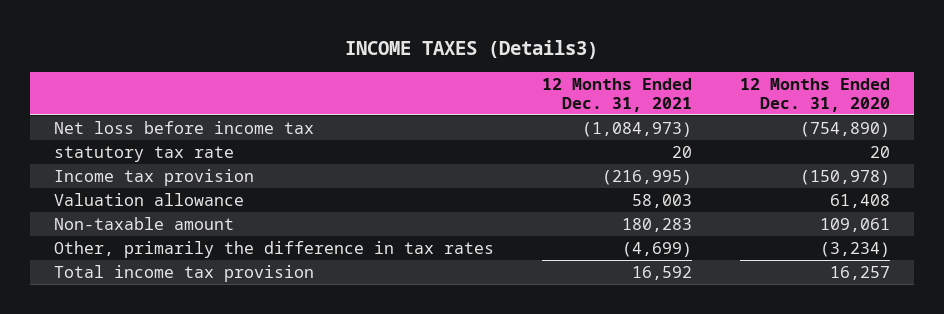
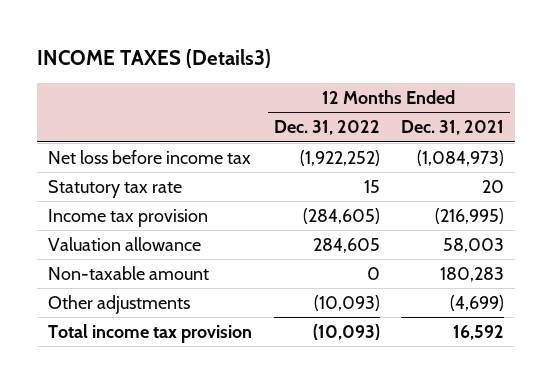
- | 12 Months Ended Dec. 31, 2021 | 12 Months Ended Dec. 31, 2020
+ | 12 Months Ended Dec. 31, 2022 | 12 Months Ended Dec. 31, 2021
- statutory tax rate | 20 | 20
+ Statutory tax rate | 15 | 20
- Other, primarily the difference in tax rates | (4,699) | (3,234)
+ Other adjustments | (10,093) | (4,699)

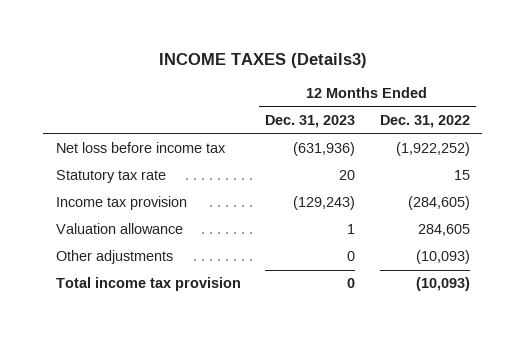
- | 12 Months Ended Dec. 31, 2022 | 12 Months Ended Dec. 31, 2021
+ | 12 Months Ended Dec. 31, 2023 | 12 Months Ended Dec. 31, 2022
- Non-taxable amount | 0 | 180,283

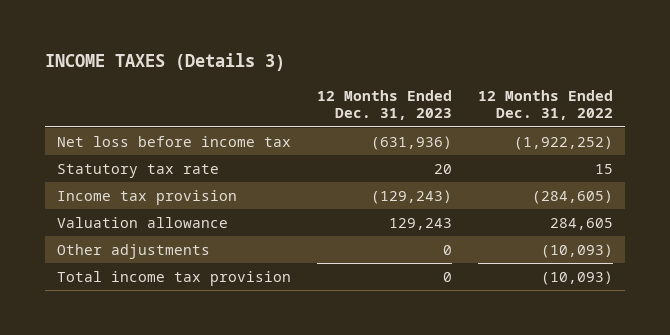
- INCOME TAXES (Details3)
+ INCOME TAXES (Details 3)
- Valuation allowance | 1 | 284,605
+ Valuation allowance | 129,243 | 284,605

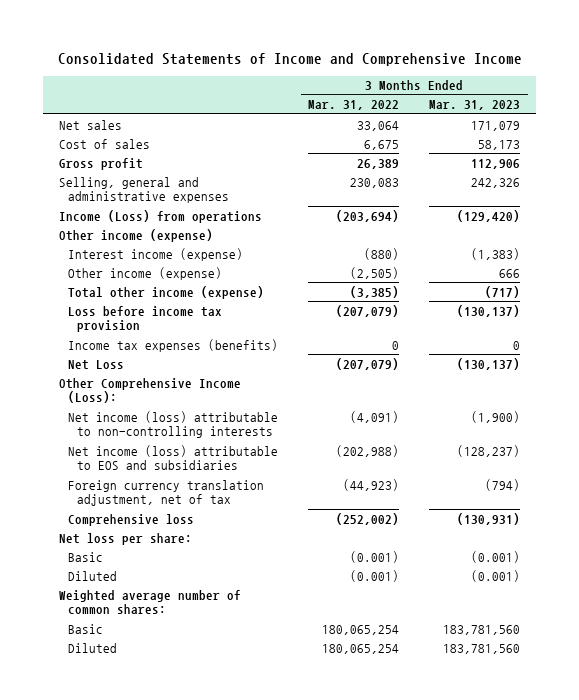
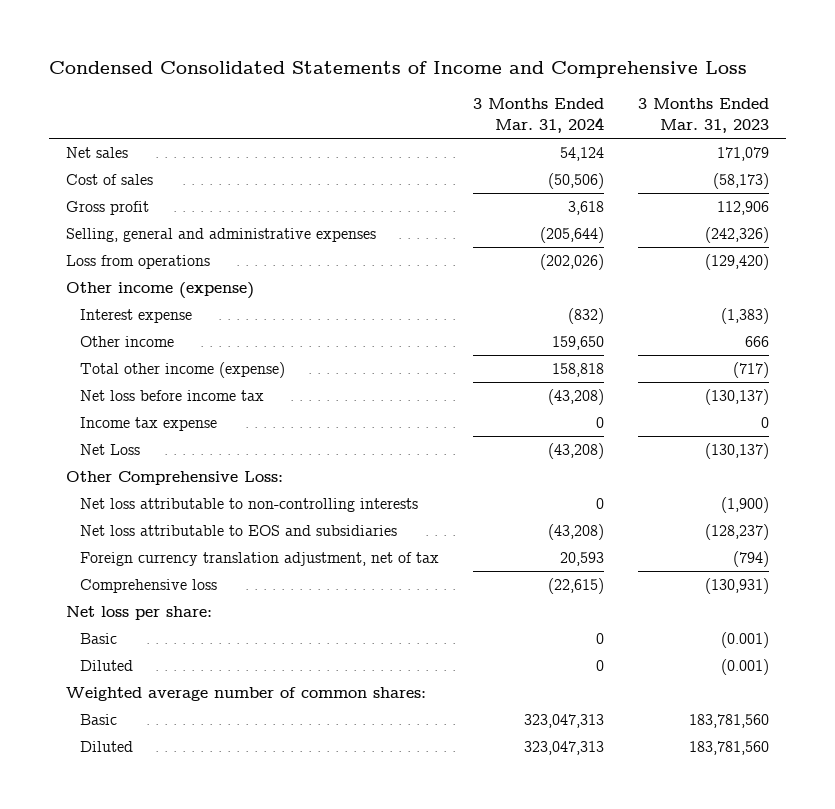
- Consolidated Statements of Income and Comprehensive Income
+ Condensed Consolidated Statements of Income and Comprehensive Loss
- | 3 Months Ended Mar. 31, 2022 | 3 Months Ended Mar. 31, 2023
+ | 3 Months Ended Mar. 31, 2024 | 3 Months Ended Mar. 31, 2023
- Cost of sales | 6,675 | 58,173
+ Cost of sales | (50,506) | (58,173)
- Selling, general and administrative expenses | 230,083 | 242,326
- Income (Loss) from operations | (203,694) | (129,420)
+ Selling, general and administrative expenses | (205,644) | (242,326)
+ Loss from operations | (202,026) | (129,420)
- Interest income (expense) | (880) | (1,383)
- Other income (expense) | (2,505) | 666
+ Interest expense | (832) | (1,383)
+ Other income | 159,650 | 666
- Loss before income tax provision | (207,079) | (130,137)
- Income tax expenses (benefits) | 0 | 0
+ Net loss before income tax | (43,208) | (130,137)
+ Income tax expense | 0 | 0
- Other Comprehensive Income (Loss):
- Net income (loss) attributable to non-controlling interests | (4,091) | (1,900)
- Net income (loss) attributable to EOS and subsidiaries | (202,988) | (128,237)
+ Other Comprehensive Loss:
+ Net loss attributable to non-controlling interests | 0 | (1,900)
+ Net loss attributable to EOS and subsidiaries | (43,208) | (128,237)

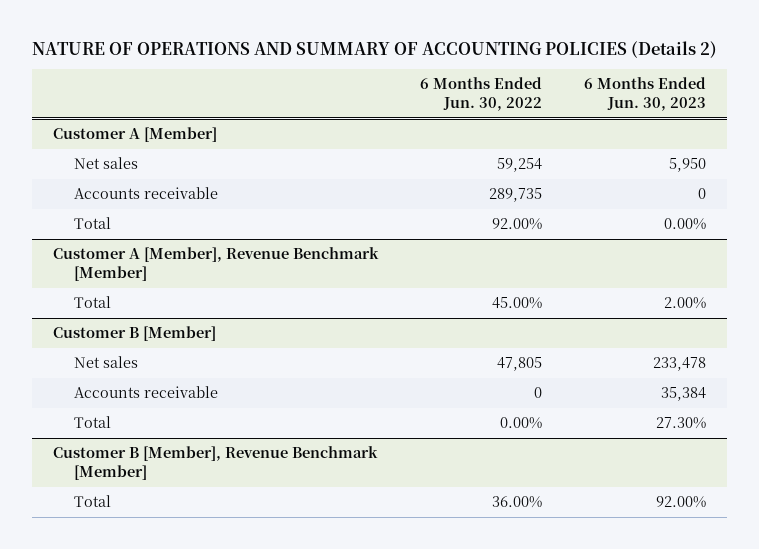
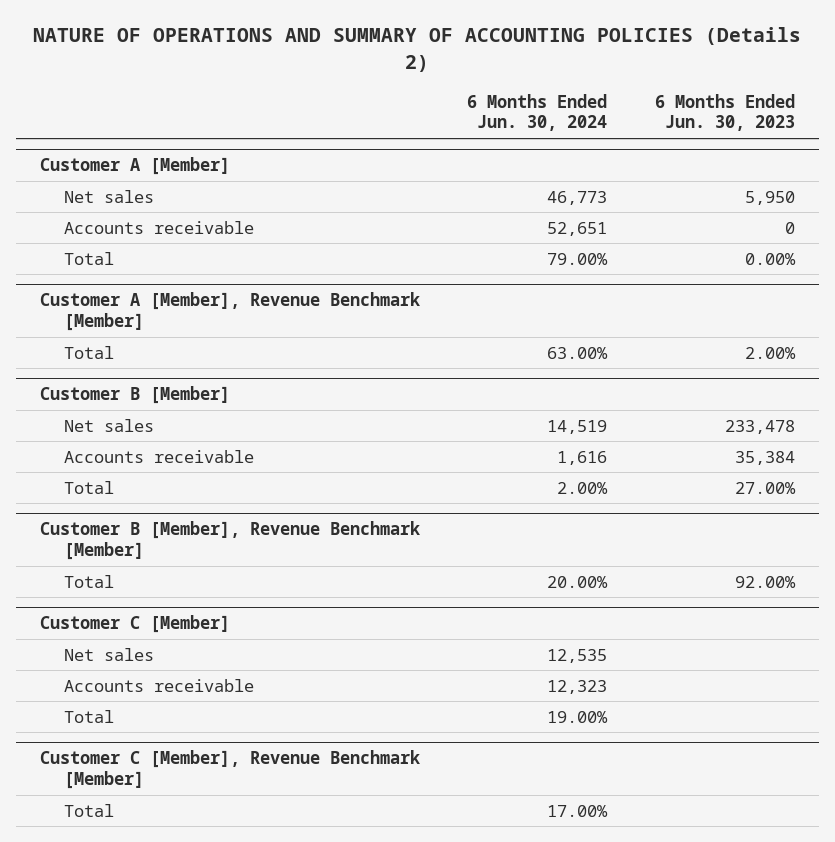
- | 6 Months Ended Jun. 30, 2022 | 6 Months Ended Jun. 30, 2023
+ | 6 Months Ended Jun. 30, 2024 | 6 Months Ended Jun. 30, 2023
@ Customer B [Member]
- Total | 0.00% | 27.30%
+ Total | 2.00% | 27.00%
+ Customer C [Member]
+ Net sales | 12,535 |
+ Accounts receivable | 12,323 |
+ Total | 19.00% |
+ Customer C [Member], Revenue Benchmark [Member]
+ Total | 17.00% |

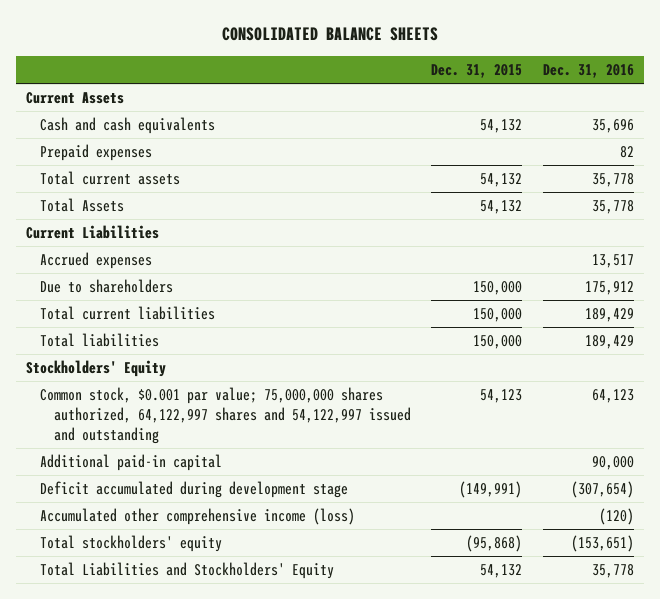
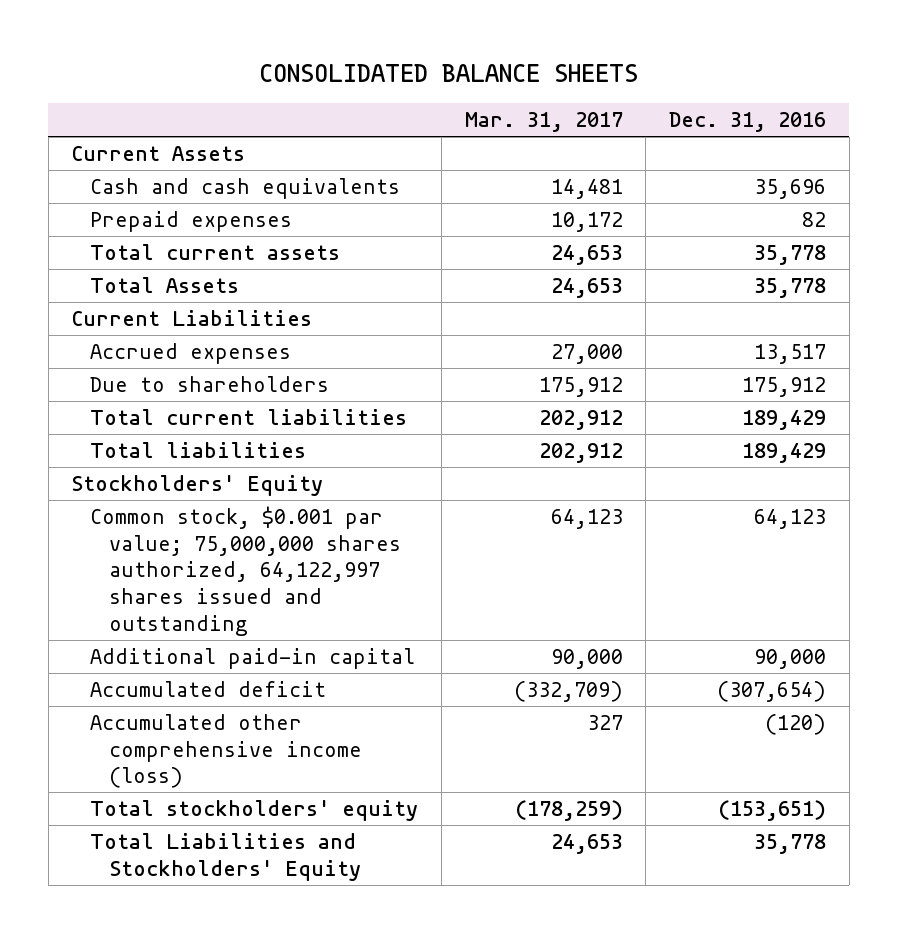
- | Dec. 31, 2015 | Dec. 31, 2016
+ | Mar. 31, 2017 | Dec. 31, 2016
- Common stock, $0.001 par value; 75,000,000 shares authorized, 64,122,997 shares and 54,122,997 issued and outstanding | 54,123 | 64,123
+ Common stock, $0.001 par value; 75,000,000 shares authorized, 64,122,997 shares issued and outstanding | 64,123 | 64,123
- Deficit accumulated during development stage | (149,991) | (307,654)
+ Accumulated deficit | (332,709) | (307,654)

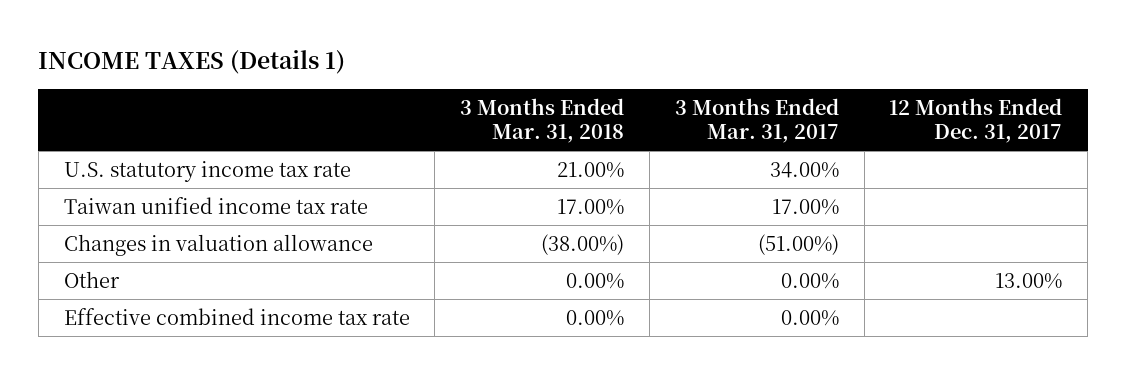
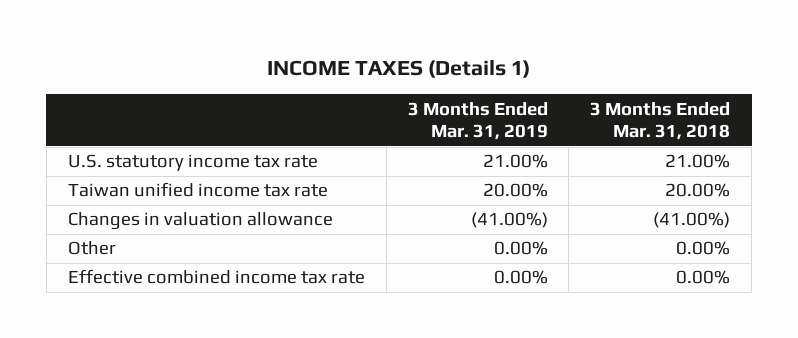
- | 3 Months Ended Mar. 31, 2018 | 3 Months Ended Mar. 31, 2017 | 12 Months Ended Dec. 31, 2017
+ | 3 Months Ended Mar. 31, 2019 | 3 Months Ended Mar. 31, 2018
- Taiwan unified income tax rate | 17.00% | 17.00% |
- Changes in valuation allowance | (38.00%) | (51.00%) |
+ Taiwan unified income tax rate | 20.00% | 20.00%
+ Changes in valuation allowance | (41.00%) | (41.00%)

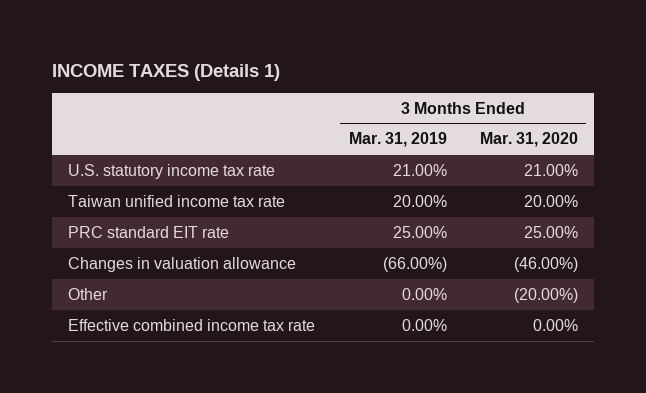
- | 3 Months Ended Mar. 31, 2019 | 3 Months Ended Mar. 31, 2018
+ | 3 Months Ended Mar. 31, 2019 | 3 Months Ended Mar. 31, 2020
- Changes in valuation allowance | (41.00%) | (41.00%)
+ PRC standard EIT rate | 25.00% | 25.00%
+ Changes in valuation allowance | (66.00%) | (46.00%)

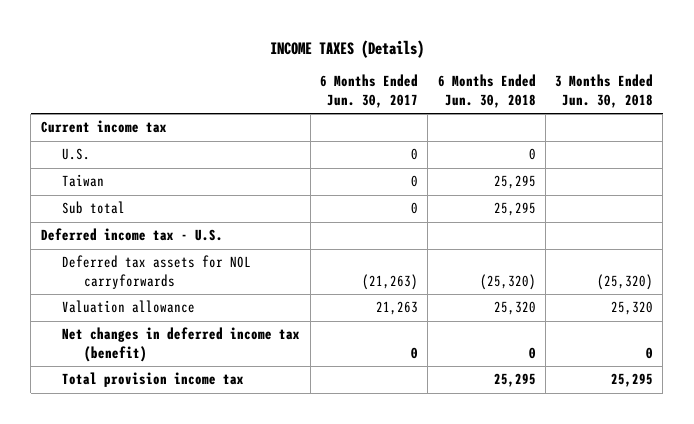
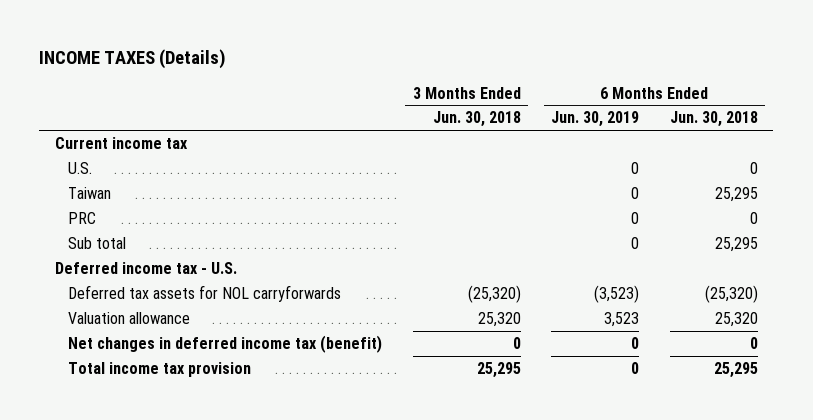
- | 6 Months Ended Jun. 30, 2017 | 6 Months Ended Jun. 30, 2018 | 3 Months Ended Jun. 30, 2018
+ | 3 Months Ended Jun. 30, 2018 | 6 Months Ended Jun. 30, 2019 | 6 Months Ended Jun. 30, 2018
+ PRC | | 0 | 0
- Total provision income tax | | 25,295 | 25,295
+ Total income tax provision | 25,295 | 0 | 25,295

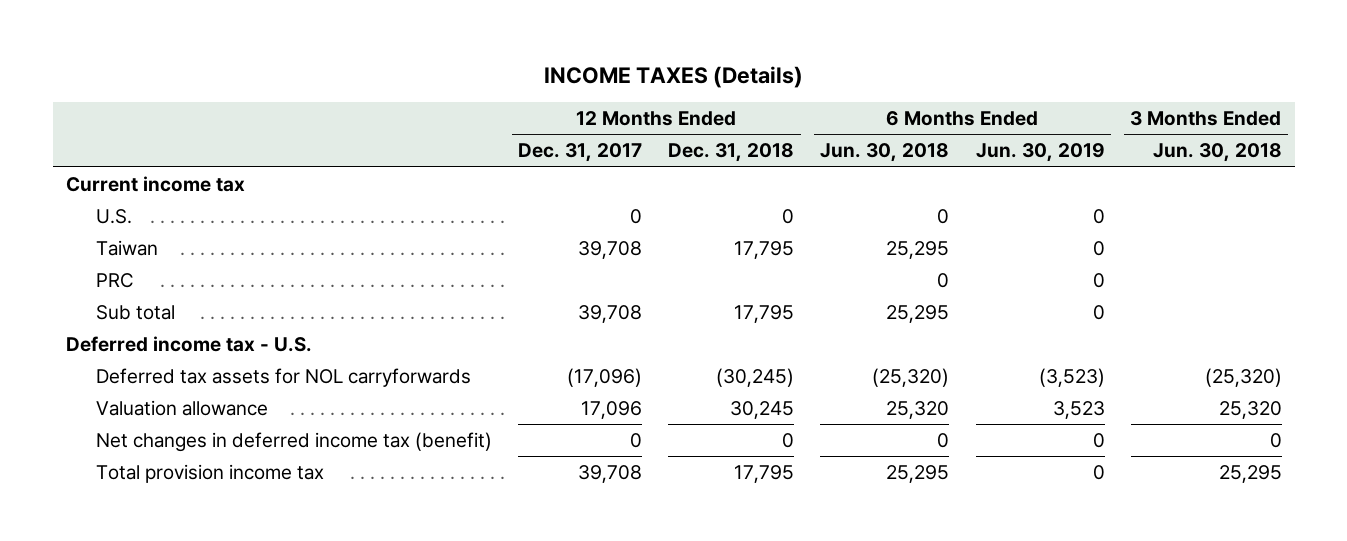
- | 3 Months Ended Jun. 30, 2018 | 6 Months Ended Jun. 30, 2019 | 6 Months Ended Jun. 30, 2018
+ | 12 Months Ended Dec. 31, 2017 | 12 Months Ended Dec. 31, 2018 | 6 Months Ended Jun. 30, 2018 | 6 Months Ended Jun. 30, 2019 | 3 Months Ended Jun. 30, 2018
- Total income tax provision | 25,295 | 0 | 25,295
+ Total provision income tax | 39,708 | 17,795 | 25,295 | 0 | 25,295

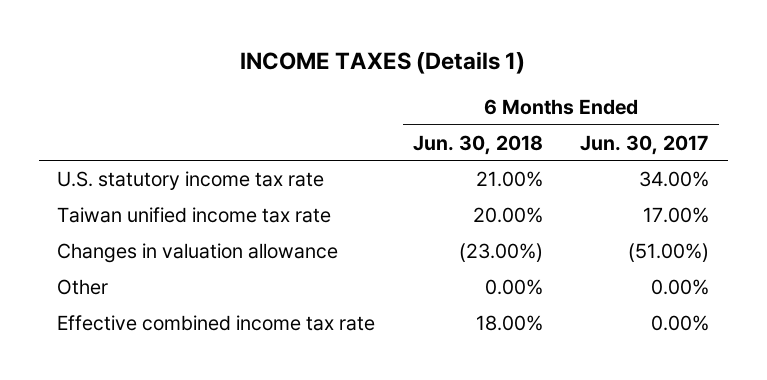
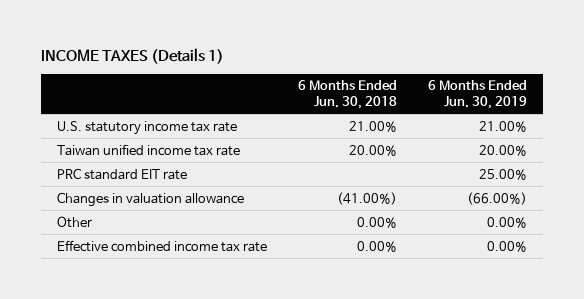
- | 6 Months Ended Jun. 30, 2018 | 6 Months Ended Jun. 30, 2017
+ | 6 Months Ended Jun. 30, 2018 | 6 Months Ended Jun. 30, 2019
- Changes in valuation allowance | (23.00%) | (51.00%)
+ PRC standard EIT rate | | 25.00%
+ Changes in valuation allowance | (41.00%) | (66.00%)
- Effective combined income tax rate | 18.00% | 0.00%
+ Effective combined income tax rate | 0.00% | 0.00%

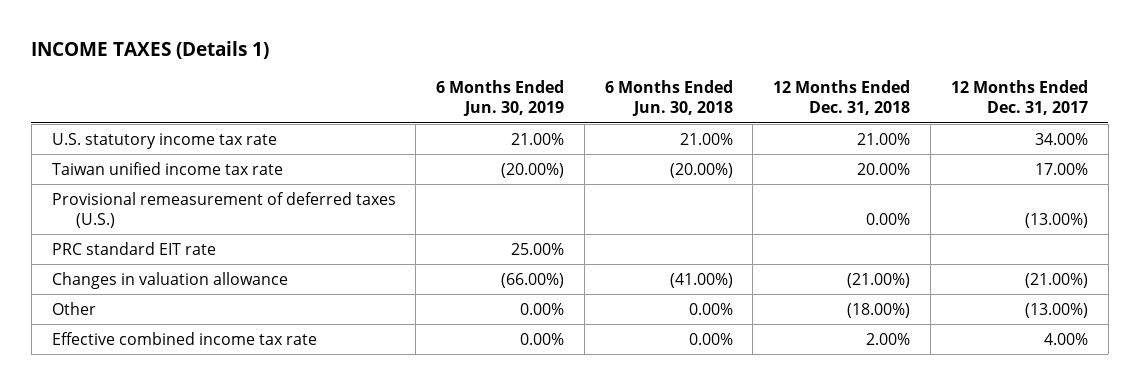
- | 6 Months Ended Jun. 30, 2018 | 6 Months Ended Jun. 30, 2019
+ | 6 Months Ended Jun. 30, 2019 | 6 Months Ended Jun. 30, 2018 | 12 Months Ended Dec. 31, 2018 | 12 Months Ended Dec. 31, 2017
- Taiwan unified income tax rate | 20.00% | 20.00%
+ Taiwan unified income tax rate | (20.00%) | (20.00%) | 20.00% | 17.00%
+ Provisional remeasurement of deferred taxes (U.S.) | | | 0.00% | (13.00%)

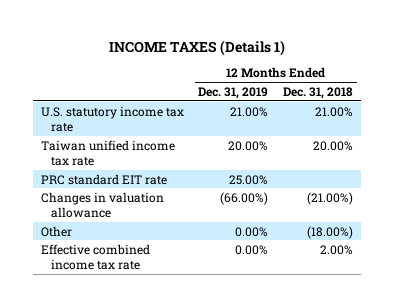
- | 6 Months Ended Jun. 30, 2019 | 6 Months Ended Jun. 30, 2018 | 12 Months Ended Dec. 31, 2018 | 12 Months Ended Dec. 31, 2017
+ | 12 Months Ended Dec. 31, 2019 | 12 Months Ended Dec. 31, 2018
- Provisional remeasurement of deferred taxes (U.S.) | | | 0.00% | (13.00%)

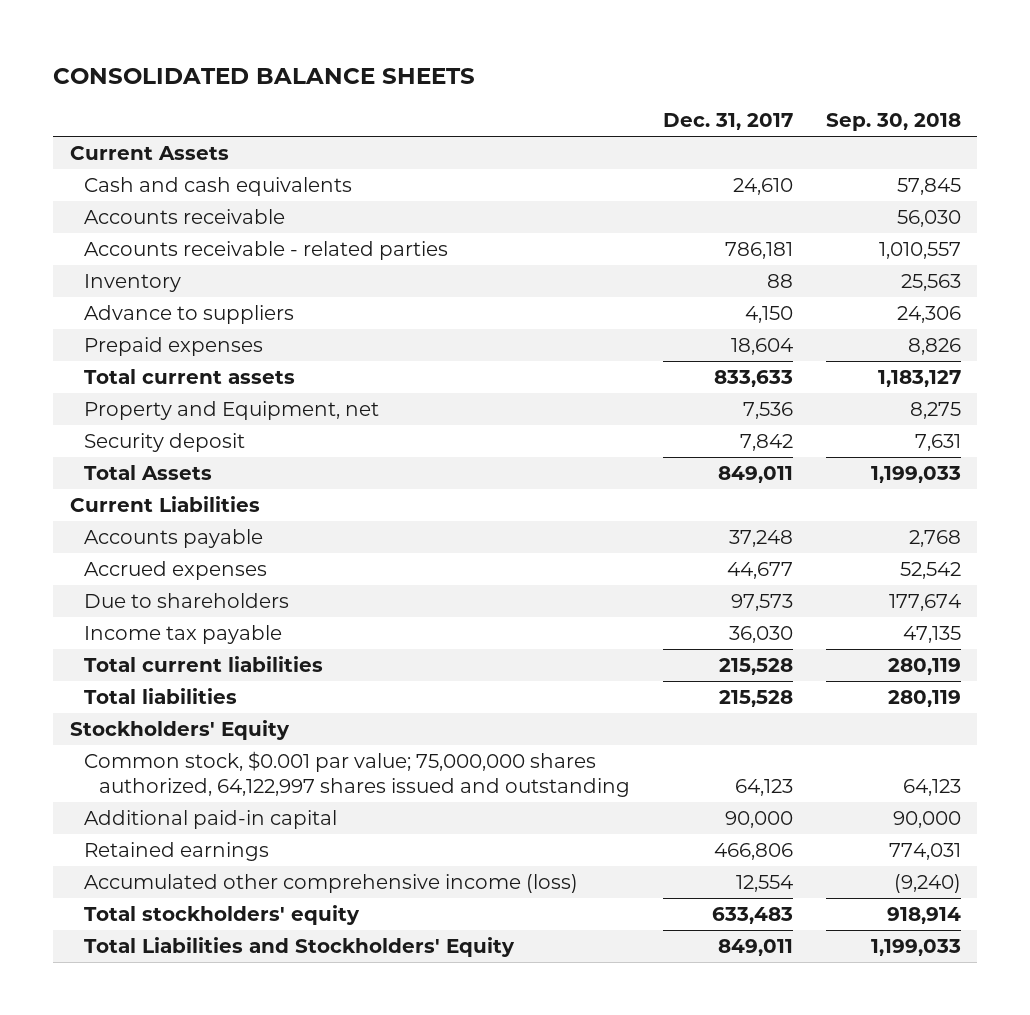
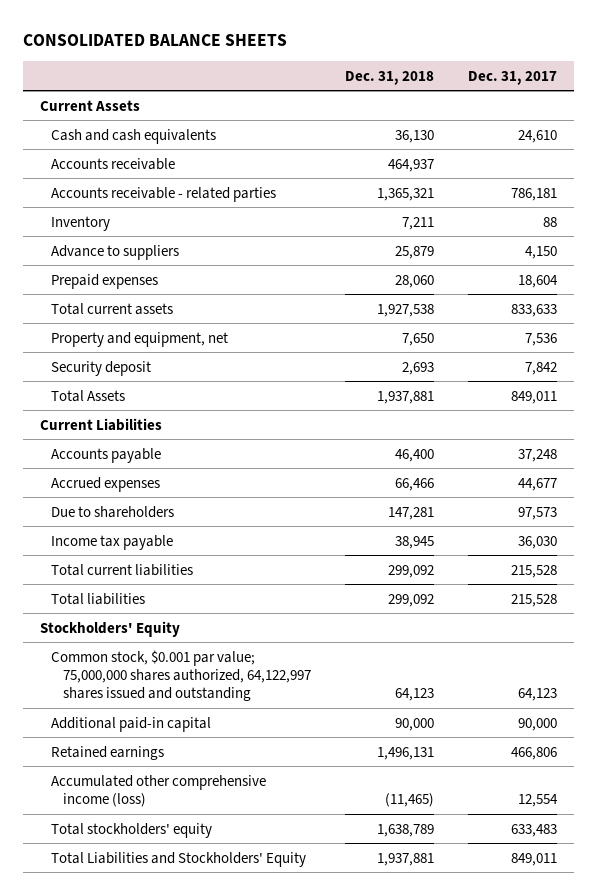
- | Dec. 31, 2017 | Sep. 30, 2018
+ | Dec. 31, 2018 | Dec. 31, 2017
- Property and Equipment, net | 7,536 | 8,275
+ Property and equipment, net | 7,650 | 7,536

